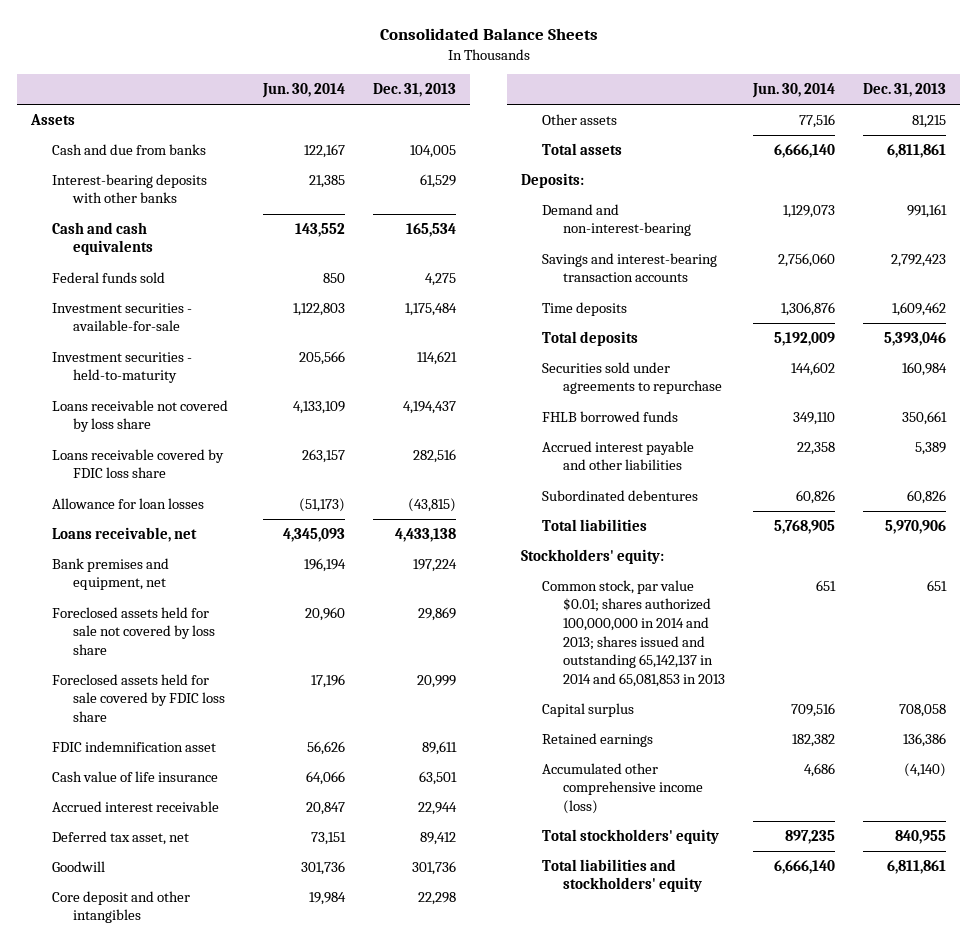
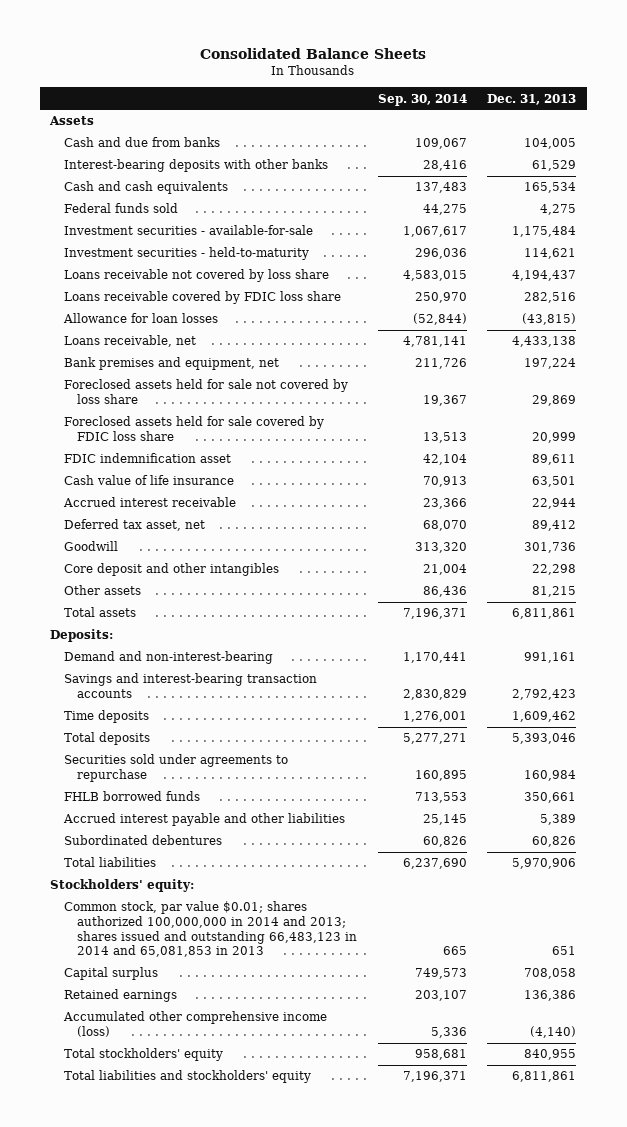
- | Jun. 30, 2014 | Dec. 31, 2013
+ | Sep. 30, 2014 | Dec. 31, 2013
- Common stock, par value $0.01; shares authorized 100,000,000 in 2014 and 2013; shares issued and outstanding 65,142,137 in 2014 and 65,081,853 in 2013 | 651 | 651
+ Common stock, par value $0.01; shares authorized 100,000,000 in 2014 and 2013; shares issued and outstanding 66,483,123 in 2014 and 65,081,853 in 2013 | 665 | 651

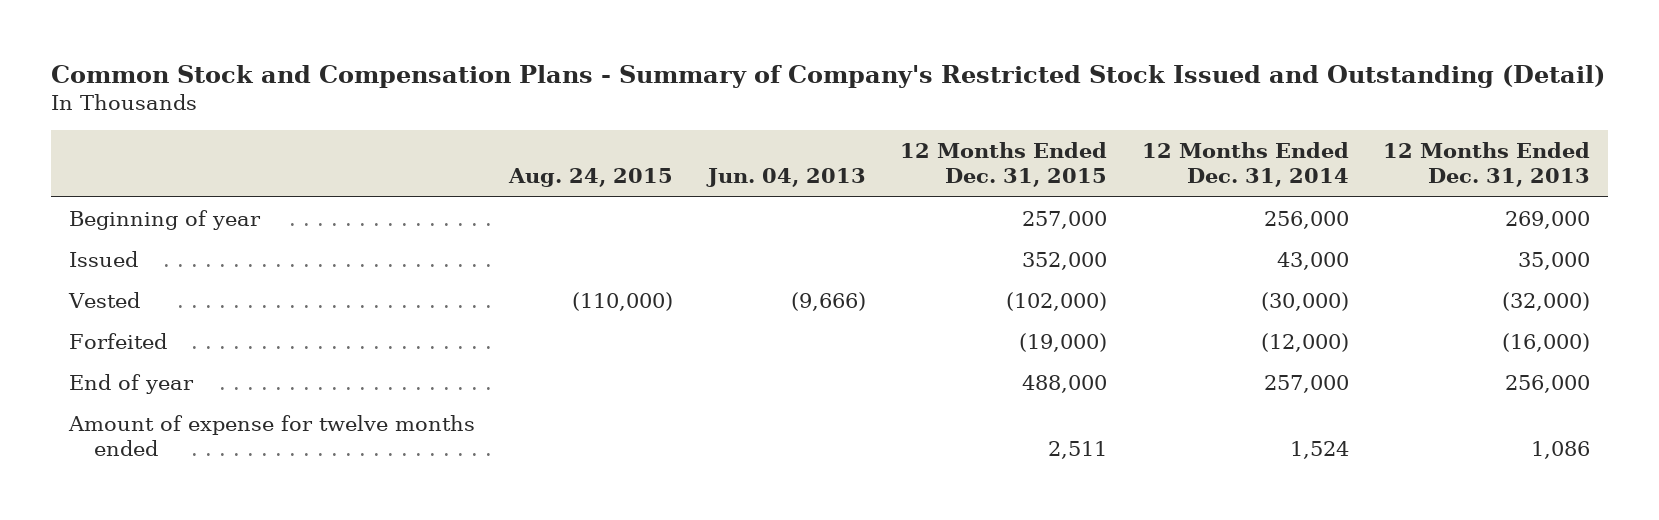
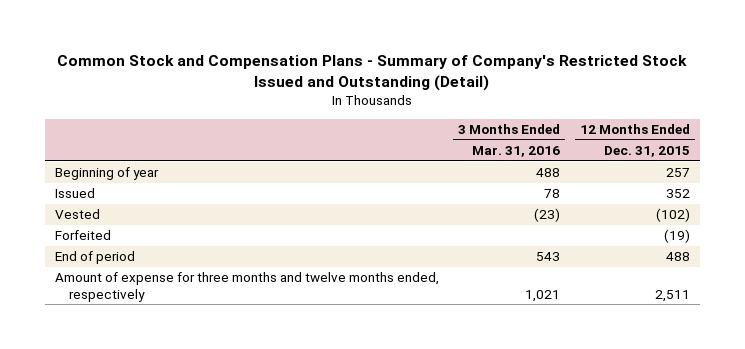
- | Aug. 24, 2015 | Jun. 04, 2013 | 12 Months Ended Dec. 31, 2015 | 12 Months Ended Dec. 31, 2014 | 12 Months Ended Dec. 31, 2013
+ | 3 Months Ended Mar. 31, 2016 | 12 Months Ended Dec. 31, 2015
- Beginning of year | | | 257,000 | 256,000 | 269,000
- Issued | | | 352,000 | 43,000 | 35,000
- Vested | (110,000) | (9,666) | (102,000) | (30,000) | (32,000)
- Forfeited | | | (19,000) | (12,000) | (16,000)
- End of year | | | 488,000 | 257,000 | 256,000
- Amount of expense for twelve months ended | | | 2,511 | 1,524 | 1,086
+ Beginning of year | 488 | 257
+ Issued | 78 | 352
+ Vested | (23) | (102)
+ Forfeited | | (19)
+ End of period | 543 | 488
+ Amount of expense for three months and twelve months ended, respectively | 1,021 | 2,511

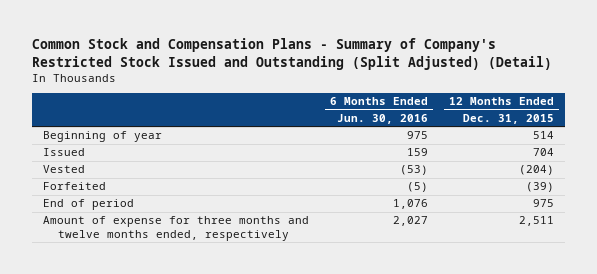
- Common Stock and Compensation Plans - Summary of Company's Restricted Stock Issued and Outstanding (Detail)
+ Common Stock and Compensation Plans - Summary of Company's Restricted Stock Issued and Outstanding (Split Adjusted) (Detail)
- | 3 Months Ended Mar. 31, 2016 | 12 Months Ended Dec. 31, 2015
+ | 6 Months Ended Jun. 30, 2016 | 12 Months Ended Dec. 31, 2015
- Beginning of year | 488 | 257
- Issued | 78 | 352
- Vested | (23) | (102)
- Forfeited | | (19)
- End of period | 543 | 488
+ Beginning of year | 975 | 514
+ Issued | 159 | 704
+ Vested | (53) | (204)
+ Forfeited | (5) | (39)
+ End of period | 1,076 | 975

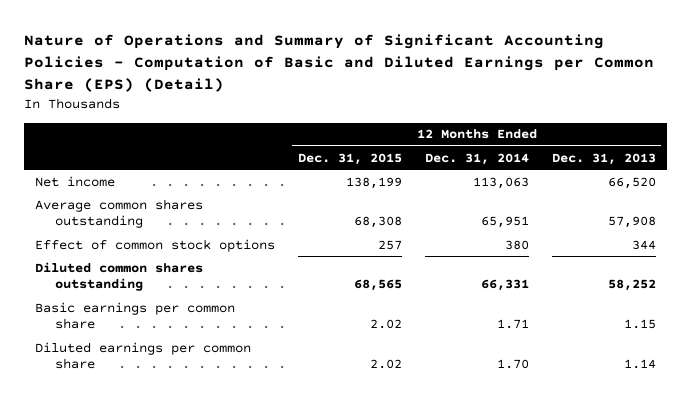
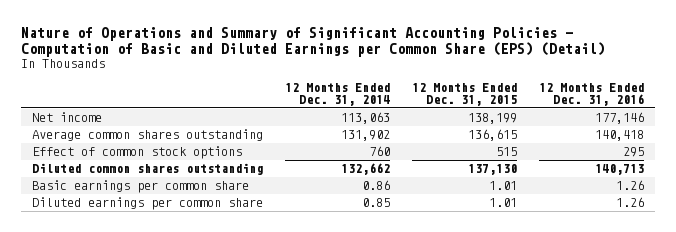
- | 12 Months Ended Dec. 31, 2015 | 12 Months Ended Dec. 31, 2014 | 12 Months Ended Dec. 31, 2013
+ | 12 Months Ended Dec. 31, 2014 | 12 Months Ended Dec. 31, 2015 | 12 Months Ended Dec. 31, 2016
- Average common shares outstanding | 68,308 | 65,951 | 57,908
- Effect of common stock options | 257 | 380 | 344
- Diluted common shares outstanding | 68,565 | 66,331 | 58,252
- Basic earnings per common share | 2.02 | 1.71 | 1.15
- Diluted earnings per common share | 2.02 | 1.70 | 1.14
+ Average common shares outstanding | 131,902 | 136,615 | 140,418
+ Effect of common stock options | 760 | 515 | 295
+ Diluted common shares outstanding | 132,662 | 137,130 | 140,713
+ Basic earnings per common share | 0.86 | 1.01 | 1.26
+ Diluted earnings per common share | 0.85 | 1.01 | 1.26

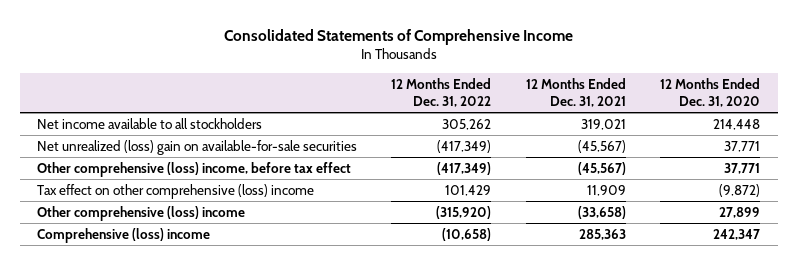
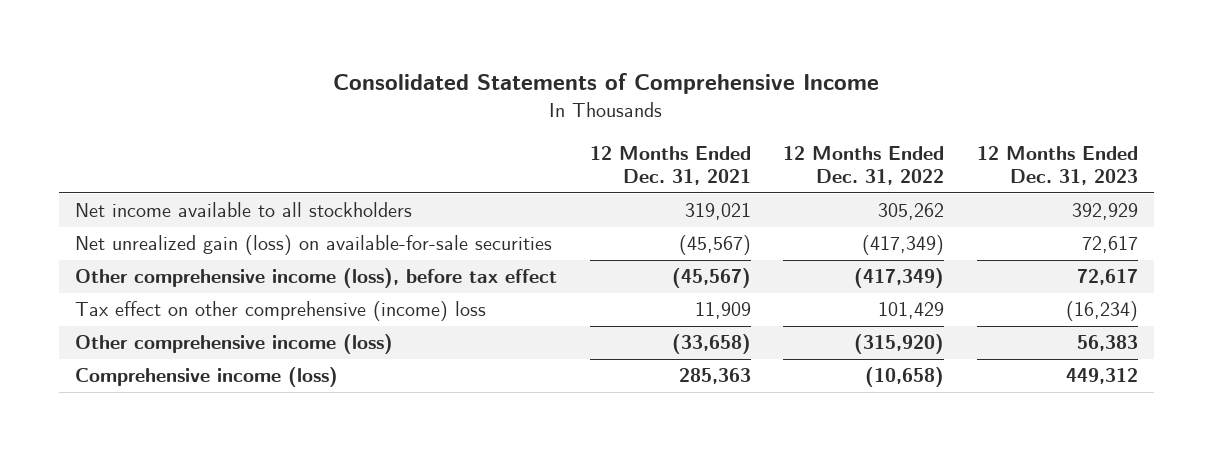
- | 12 Months Ended Dec. 31, 2022 | 12 Months Ended Dec. 31, 2021 | 12 Months Ended Dec. 31, 2020
+ | 12 Months Ended Dec. 31, 2021 | 12 Months Ended Dec. 31, 2022 | 12 Months Ended Dec. 31, 2023
- Net unrealized (loss) gain on available-for-sale securities | (417,349) | (45,567) | 37,771
- Other comprehensive (loss) income, before tax effect | (417,349) | (45,567) | 37,771
- Tax effect on other comprehensive (loss) income | 101,429 | 11,909 | (9,872)
- Other comprehensive (loss) income | (315,920) | (33,658) | 27,899
- Comprehensive (loss) income | (10,658) | 285,363 | 242,347
+ Net unrealized gain (loss) on available-for-sale securities | (45,567) | (417,349) | 72,617
+ Other comprehensive income (loss), before tax effect | (45,567) | (417,349) | 72,617
+ Tax effect on other comprehensive (income) loss | 11,909 | 101,429 | (16,234)
+ Other comprehensive income (loss) | (33,658) | (315,920) | 56,383
+ Comprehensive income (loss) | 285,363 | (10,658) | 449,312

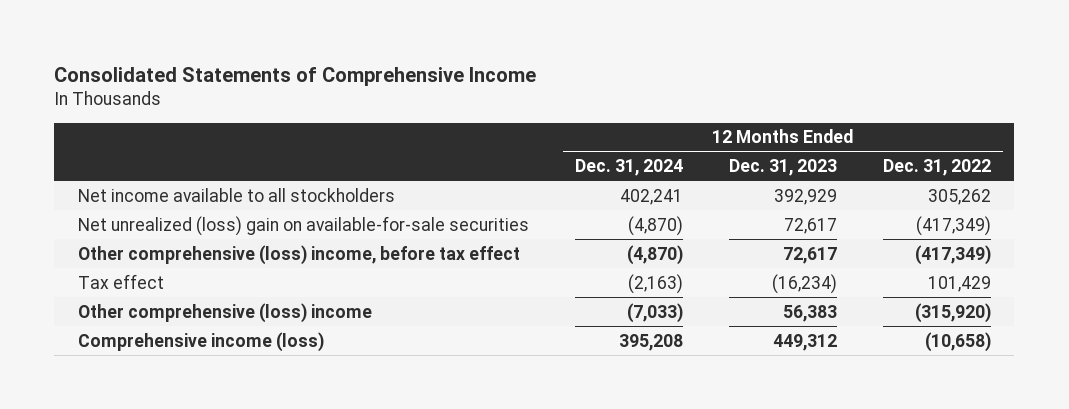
- | 12 Months Ended Dec. 31, 2021 | 12 Months Ended Dec. 31, 2022 | 12 Months Ended Dec. 31, 2023
+ | 12 Months Ended Dec. 31, 2024 | 12 Months Ended Dec. 31, 2023 | 12 Months Ended Dec. 31, 2022
- Net unrealized gain (loss) on available-for-sale securities | (45,567) | (417,349) | 72,617
- Other comprehensive income (loss), before tax effect | (45,567) | (417,349) | 72,617
- Tax effect on other comprehensive (income) loss | 11,909 | 101,429 | (16,234)
- Other comprehensive income (loss) | (33,658) | (315,920) | 56,383
+ Net unrealized (loss) gain on available-for-sale securities | (4,870) | 72,617 | (417,349)
+ Other comprehensive (loss) income, before tax effect | (4,870) | 72,617 | (417,349)
+ Tax effect | (2,163) | (16,234) | 101,429
+ Other comprehensive (loss) income | (7,033) | 56,383 | (315,920)

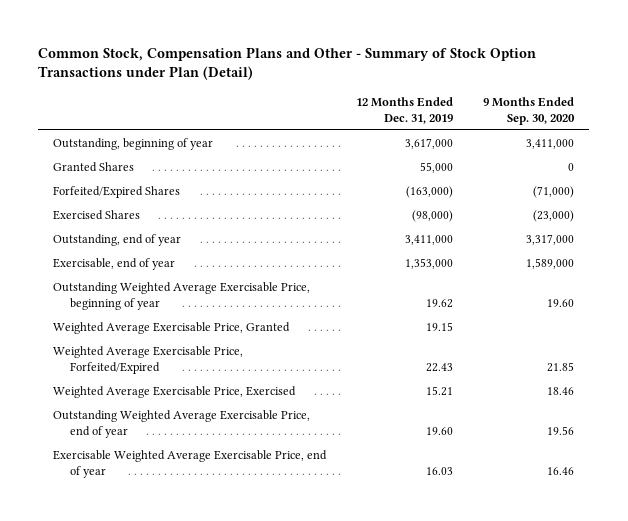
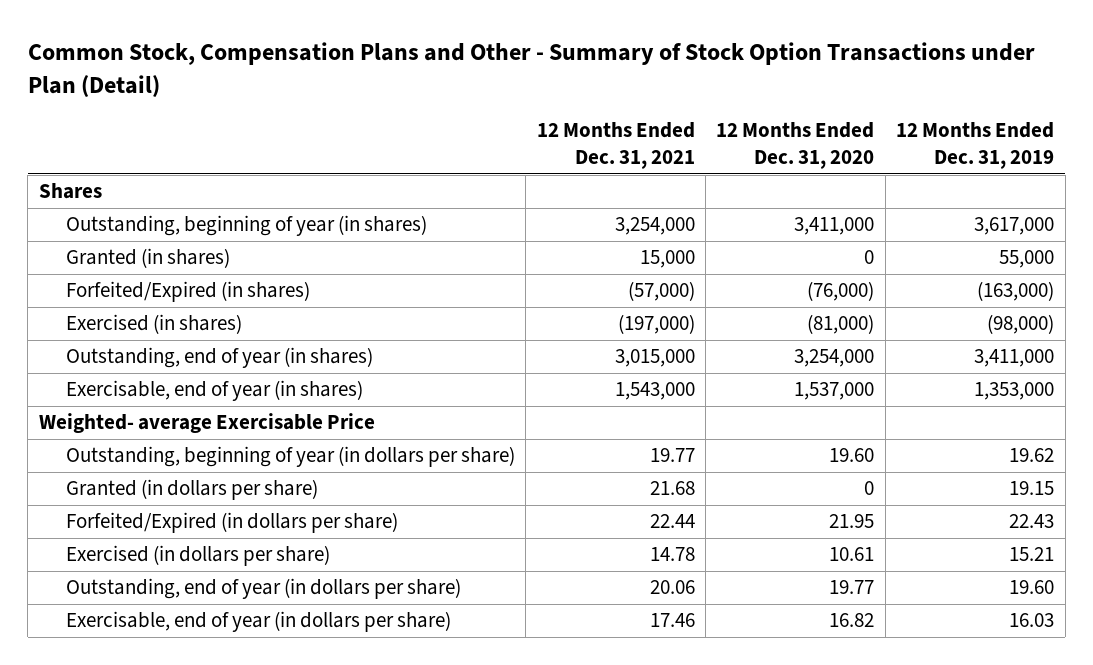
- | 12 Months Ended Dec. 31, 2019 | 9 Months Ended Sep. 30, 2020
+ | 12 Months Ended Dec. 31, 2021 | 12 Months Ended Dec. 31, 2020 | 12 Months Ended Dec. 31, 2019
- Outstanding, beginning of year | 3,617,000 | 3,411,000
- Granted Shares | 55,000 | 0
- Forfeited/Expired Shares | (163,000) | (71,000)
- Exercised Shares | (98,000) | (23,000)
- Outstanding, end of year | 3,411,000 | 3,317,000
- Exercisable, end of year | 1,353,000 | 1,589,000
- Outstanding Weighted Average Exercisable Price, beginning of year | 19.62 | 19.60
- Weighted Average Exercisable Price, Granted | 19.15 |
- Weighted Average Exercisable Price, Forfeited/Expired | 22.43 | 21.85
- Weighted Average Exercisable Price, Exercised | 15.21 | 18.46
- Outstanding Weighted Average Exercisable Price, end of year | 19.60 | 19.56
- Exercisable Weighted Average Exercisable Price, end of year | 16.03 | 16.46
+ Shares
+ Outstanding, beginning of year (in shares) | 3,254,000 | 3,411,000 | 3,617,000
+ Granted (in shares) | 15,000 | 0 | 55,000
+ Forfeited/Expired (in shares) | (57,000) | (76,000) | (163,000)
+ Exercised (in shares) | (197,000) | (81,000) | (98,000)
+ Outstanding, end of year (in shares) | 3,015,000 | 3,254,000 | 3,411,000
+ Exercisable, end of year (in shares) | 1,543,000 | 1,537,000 | 1,353,000
+ Weighted- average Exercisable Price
+ Outstanding, beginning of year (in dollars per share) | 19.77 | 19.60 | 19.62
+ Granted (in dollars per share) | 21.68 | 0 | 19.15
+ Forfeited/Expired (in dollars per share) | 22.44 | 21.95 | 22.43
+ Exercised (in dollars per share) | 14.78 | 10.61 | 15.21
+ Outstanding, end of year (in dollars per share) | 20.06 | 19.77 | 19.60
+ Exercisable, end of year (in dollars per share) | 17.46 | 16.82 | 16.03

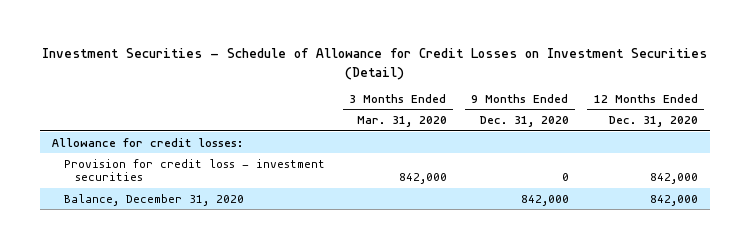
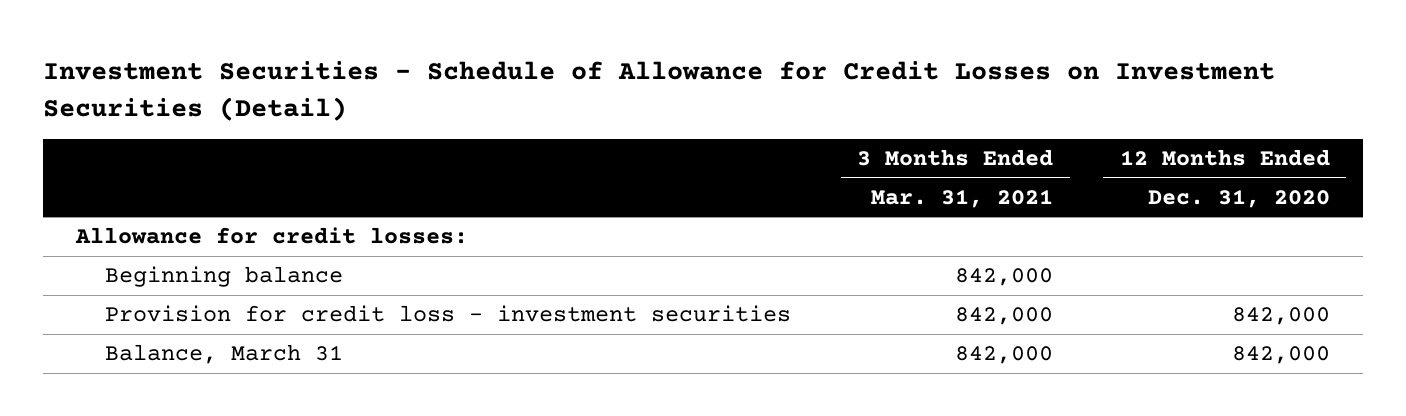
- | 3 Months Ended Mar. 31, 2020 | 9 Months Ended Dec. 31, 2020 | 12 Months Ended Dec. 31, 2020
+ | 3 Months Ended Mar. 31, 2021 | 12 Months Ended Dec. 31, 2020
+ Beginning balance | 842,000 |
- Balance, December 31, 2020 | | 842,000 | 842,000
+ Balance, March 31 | 842,000 | 842,000

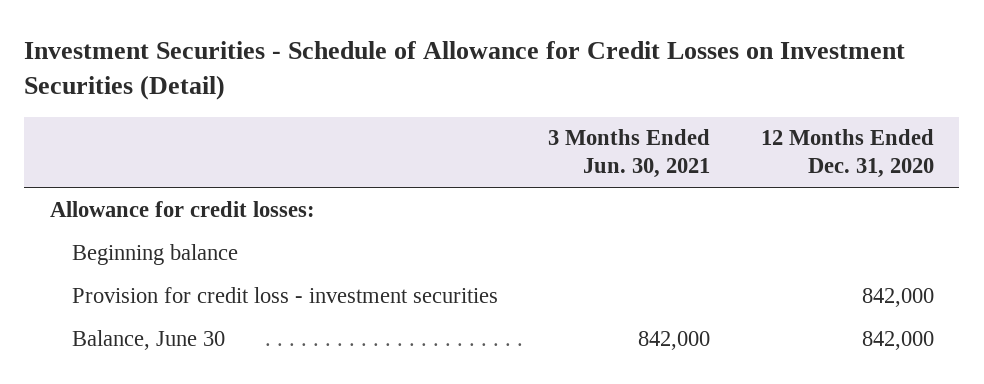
- | 3 Months Ended Mar. 31, 2021 | 12 Months Ended Dec. 31, 2020
+ | 3 Months Ended Jun. 30, 2021 | 12 Months Ended Dec. 31, 2020
- Balance, March 31 | 842,000 | 842,000
+ Balance, June 30 | 842,000 | 842,000

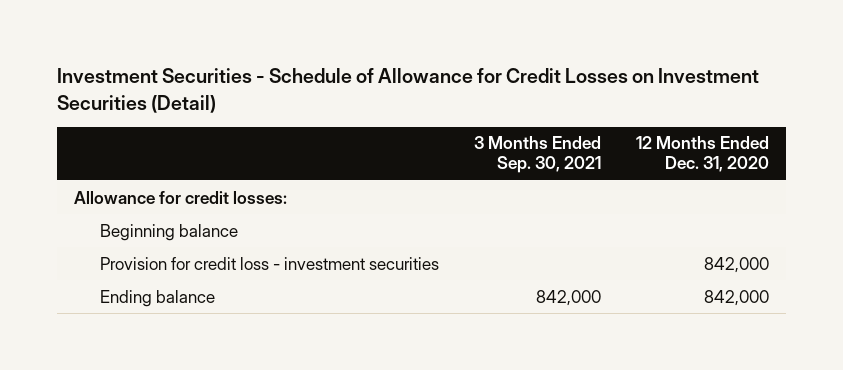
- | 3 Months Ended Jun. 30, 2021 | 12 Months Ended Dec. 31, 2020
+ | 3 Months Ended Sep. 30, 2021 | 12 Months Ended Dec. 31, 2020
- Balance, June 30 | 842,000 | 842,000
+ Ending balance | 842,000 | 842,000

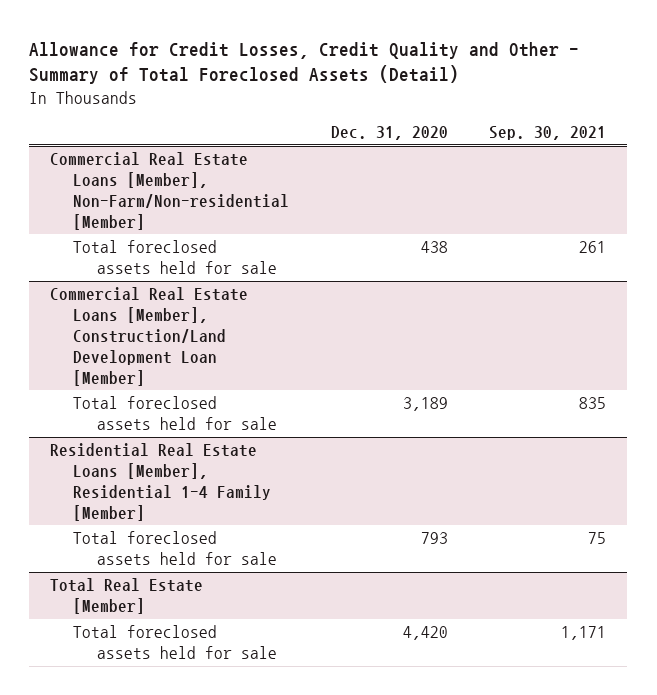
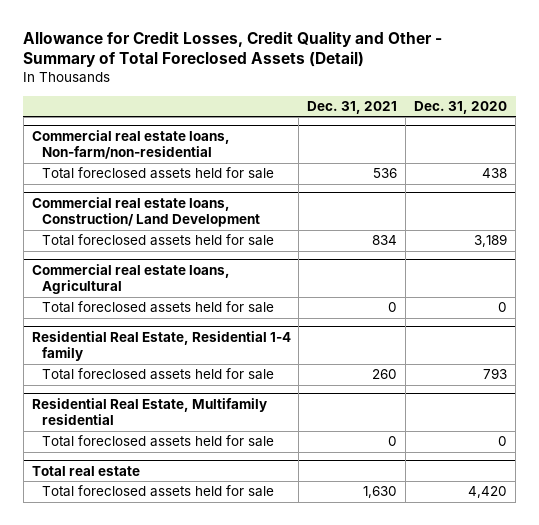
- | Dec. 31, 2020 | Sep. 30, 2021
+ | Dec. 31, 2021 | Dec. 31, 2020
- Commercial Real Estate Loans [Member], Non-Farm/Non-residential [Member]
+ Commercial real estate loans, Non-farm/non-residential
- Commercial Real Estate Loans [Member], Construction/Land Development Loan [Member]
+ Commercial real estate loans, Construction/ Land Development
- Residential Real Estate Loans [Member], Residential 1-4 Family [Member]
+ Commercial real estate loans, Agricultural
+ Total foreclosed assets held for sale | 0 | 0
+ Residential Real Estate, Residential 1-4 family
- Total Real Estate [Member]
+ Residential Real Estate, Multifamily residential
+ Total foreclosed assets held for sale | 0 | 0
+ Total real estate

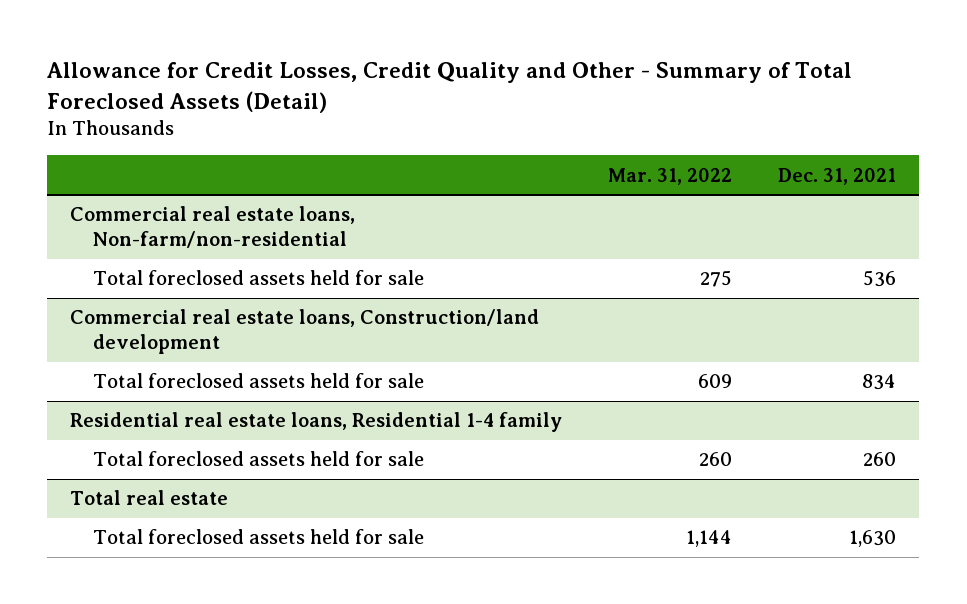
- | Dec. 31, 2021 | Dec. 31, 2020
+ | Mar. 31, 2022 | Dec. 31, 2021
- Commercial real estate loans, Construction/ Land Development
+ Commercial real estate loans, Construction/land development
- Commercial real estate loans, Agricultural
- Total foreclosed assets held for sale | 0 | 0
- Residential Real Estate, Residential 1-4 family
+ Residential real estate loans, Residential 1-4 family
- Residential Real Estate, Multifamily residential
- Total foreclosed assets held for sale | 0 | 0

